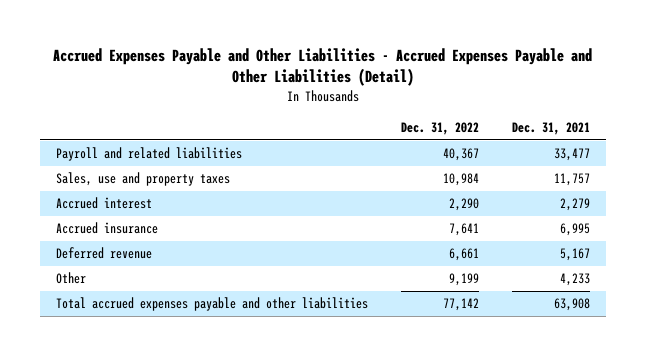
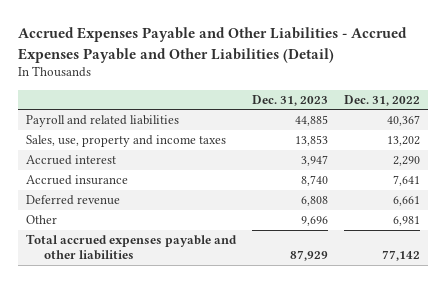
- | Dec. 31, 2022 | Dec. 31, 2021
+ | Dec. 31, 2023 | Dec. 31, 2022
- Sales, use and property taxes | 10,984 | 11,757
+ Sales, use, property and income taxes | 13,853 | 13,202
- Other | 9,199 | 4,233
+ Other | 9,696 | 6,981

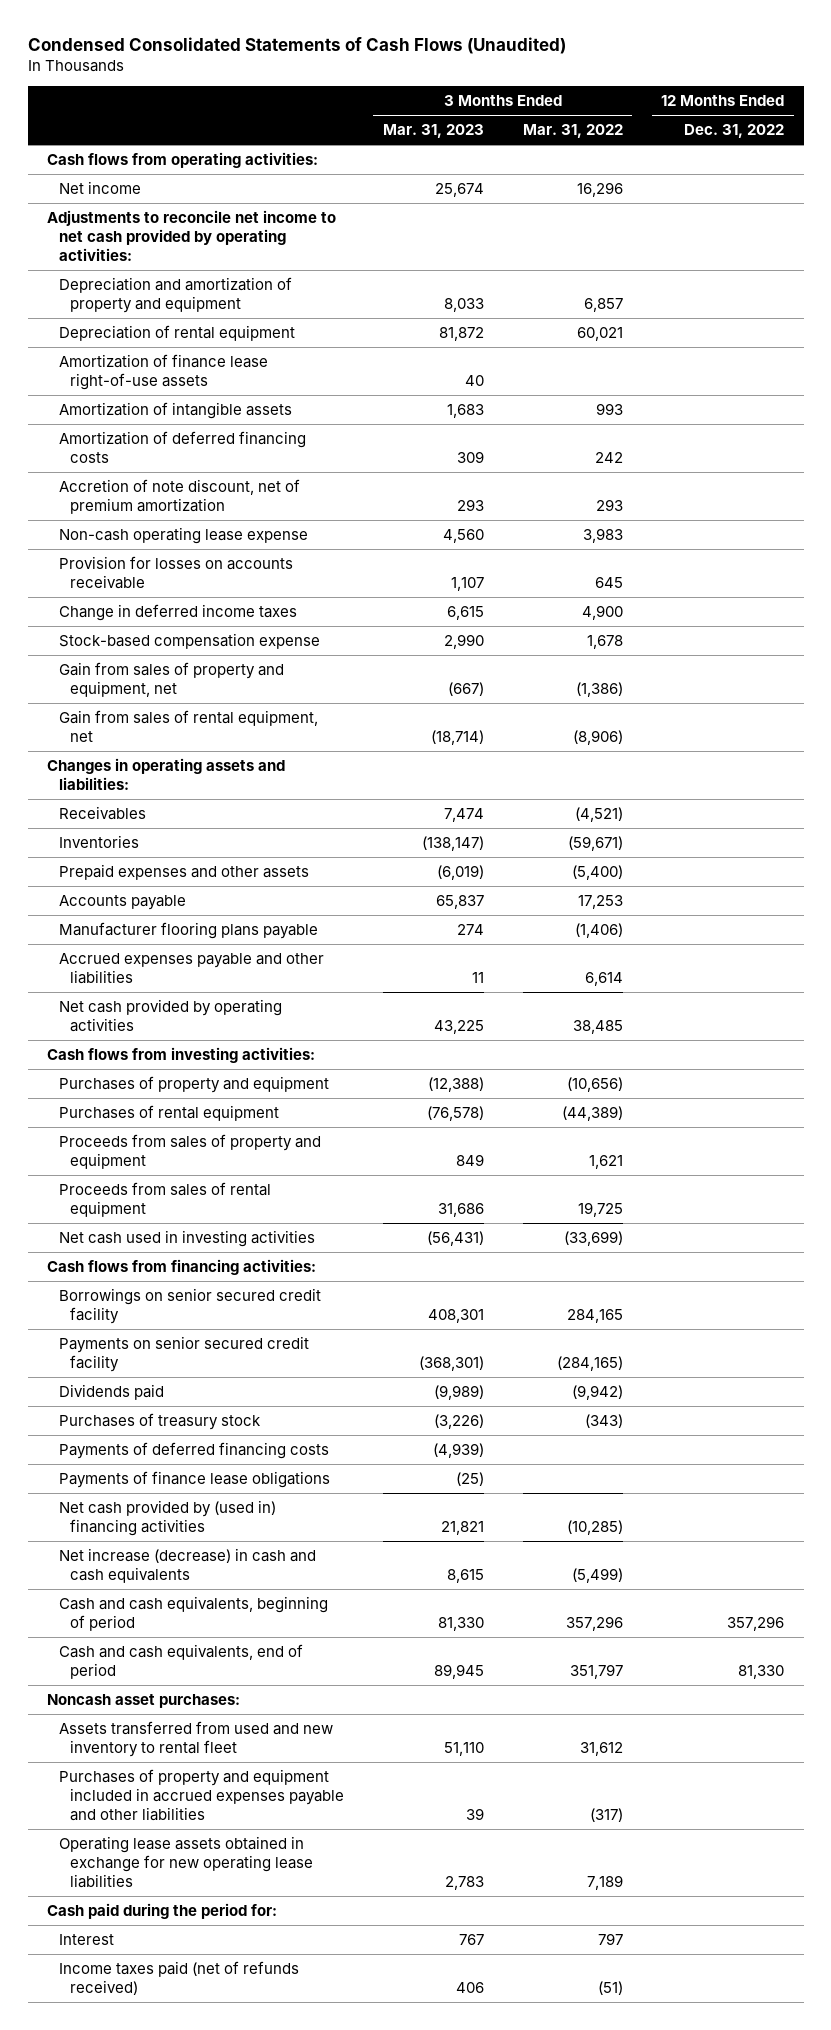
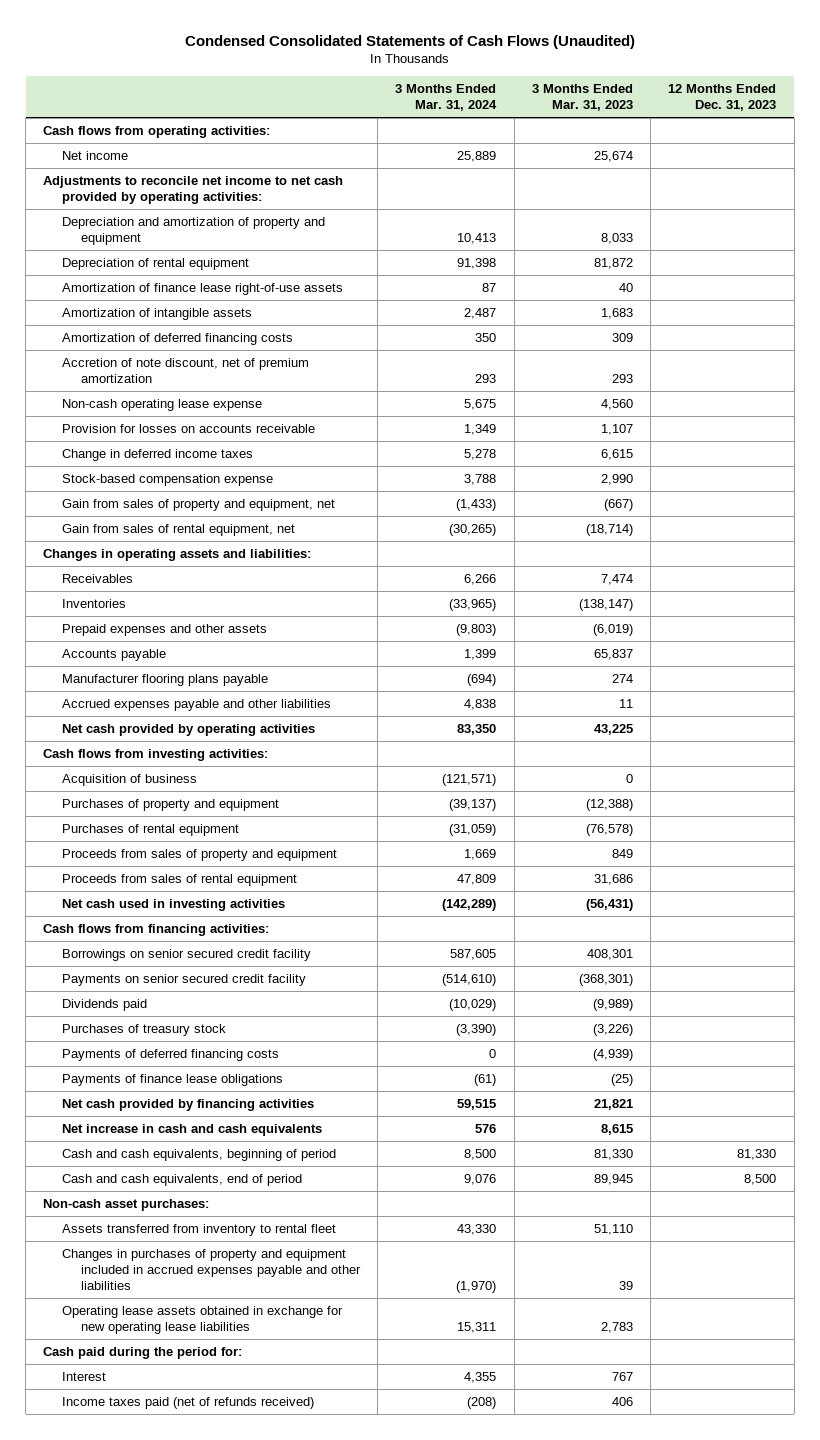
- | 3 Months Ended Mar. 31, 2023 | 3 Months Ended Mar. 31, 2022 | 12 Months Ended Dec. 31, 2022
+ | 3 Months Ended Mar. 31, 2024 | 3 Months Ended Mar. 31, 2023 | 12 Months Ended Dec. 31, 2023
+ Acquisition of business | (121,571) | 0 |
- Net cash provided by (used in) financing activities | 21,821 | (10,285) |
- Net increase (decrease) in cash and cash equivalents | 8,615 | (5,499) |
+ Net cash provided by financing activities | 59,515 | 21,821 |
+ Net increase in cash and cash equivalents | 576 | 8,615 |
- Noncash asset purchases:
- Assets transferred from used and new inventory to rental fleet | 51,110 | 31,612 |
- Purchases of property and equipment included in accrued expenses payable and other liabilities | 39 | (317) |
+ Non-cash asset purchases:
+ Assets transferred from inventory to rental fleet | 43,330 | 51,110 |
+ Changes in purchases of property and equipment included in accrued expenses payable and other liabilities | (1,970) | 39 |

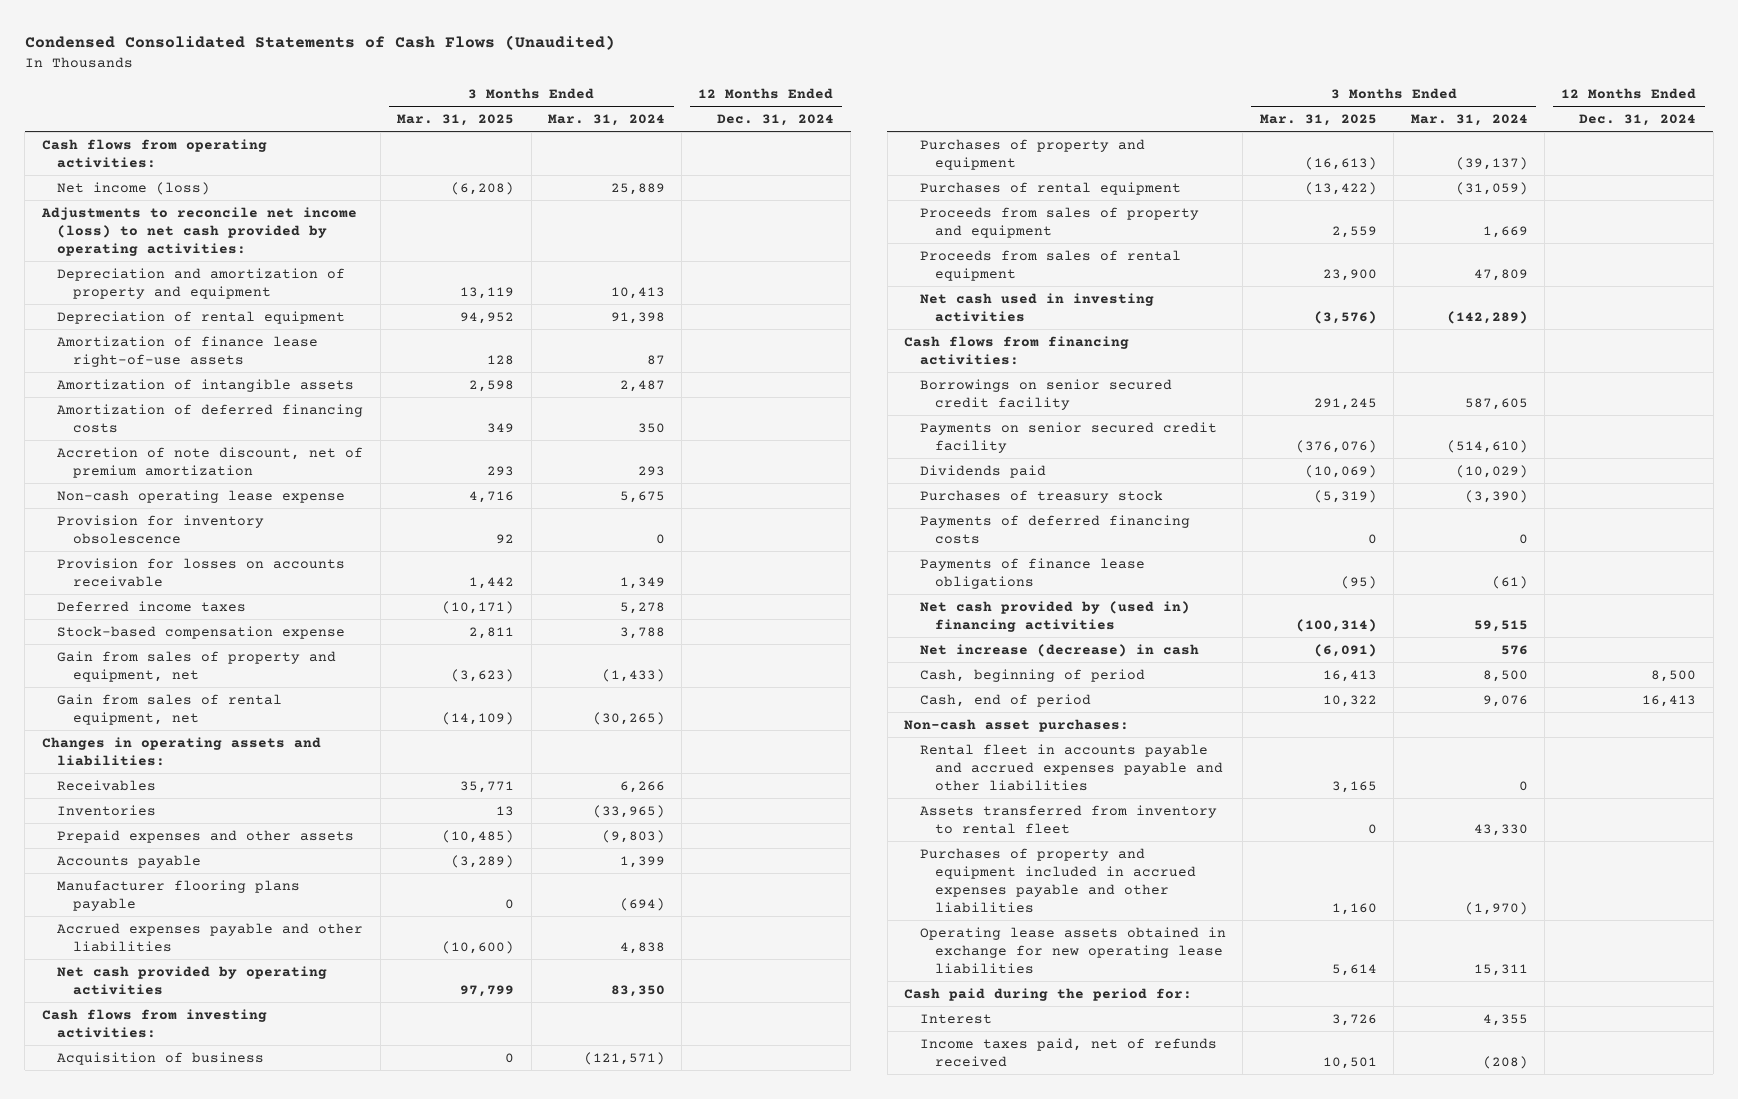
- | 3 Months Ended Mar. 31, 2024 | 3 Months Ended Mar. 31, 2023 | 12 Months Ended Dec. 31, 2023
+ | 3 Months Ended Mar. 31, 2025 | 3 Months Ended Mar. 31, 2024 | 12 Months Ended Dec. 31, 2024
- Net income | 25,889 | 25,674 |
- Adjustments to reconcile net income to net cash provided by operating activities:
+ Net income (loss) | (6,208) | 25,889 |
+ Adjustments to reconcile net income (loss) to net cash provided by operating activities:
+ Provision for inventory obsolescence | 92 | 0 |
- Change in deferred income taxes | 5,278 | 6,615 |
+ Deferred income taxes | (10,171) | 5,278 |
- Net cash provided by financing activities | 59,515 | 21,821 |
- Net increase in cash and cash equivalents | 576 | 8,615 |
- Cash and cash equivalents, beginning of period | 8,500 | 81,330 | 81,330
- Cash and cash equivalents, end of period | 9,076 | 89,945 | 8,500
+ Net cash provided by (used in) financing activities | (100,314) | 59,515 |
+ Net increase (decrease) in cash | (6,091) | 576 |
+ Cash, beginning of period | 16,413 | 8,500 | 8,500
+ Cash, end of period | 10,322 | 9,076 | 16,413
+ Rental fleet in accounts payable and accrued expenses payable and other liabilities | 3,165 | 0 |
- Changes in purchases of property and equipment included in accrued expenses payable and other liabilities | (1,970) | 39 |
+ Purchases of property and equipment included in accrued expenses payable and other liabilities | 1,160 | (1,970) |
- Income taxes paid (net of refunds received) | (208) | 406 |
+ Income taxes paid, net of refunds received | 10,501 | (208) |

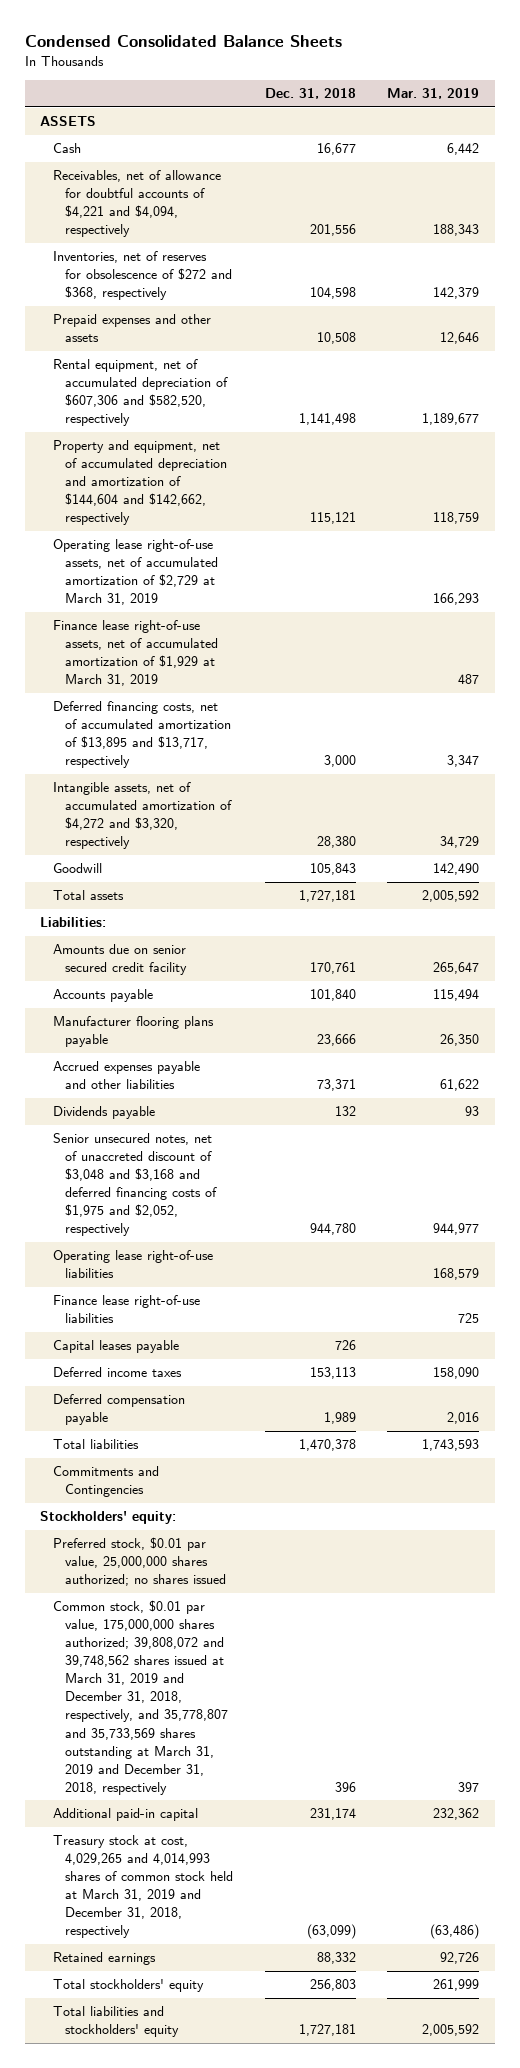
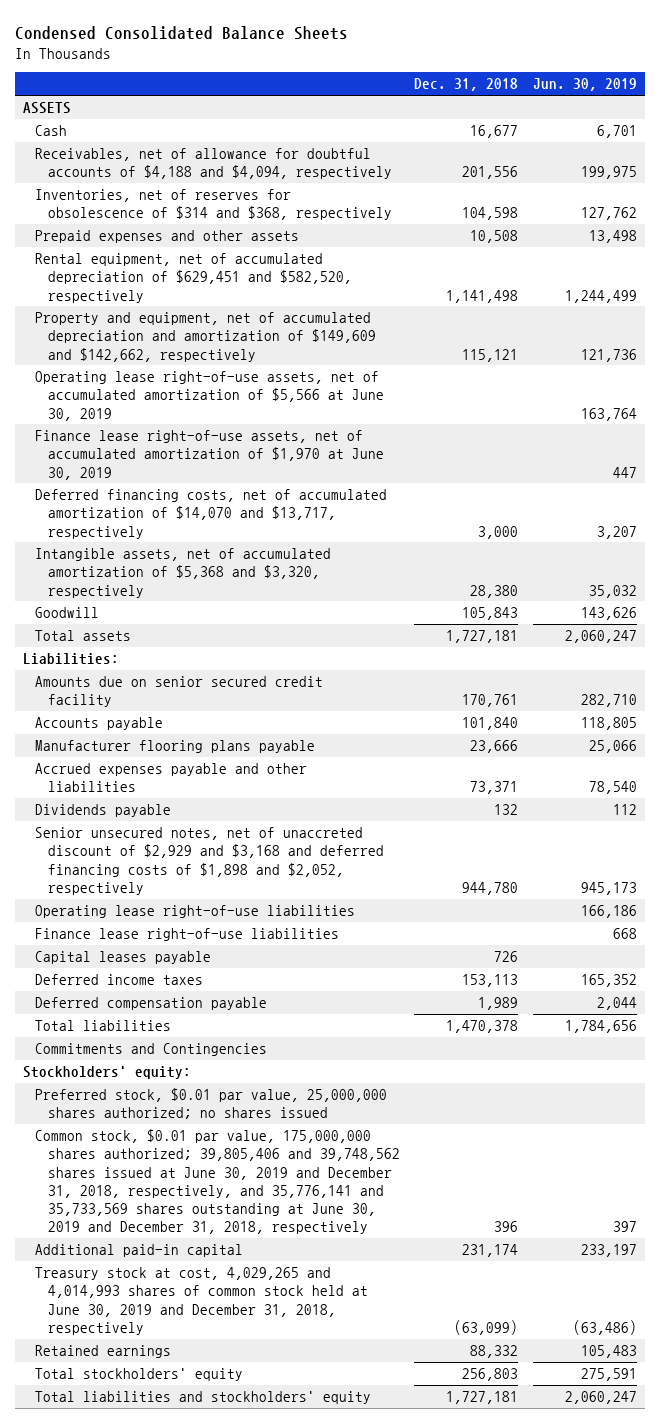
- | Dec. 31, 2018 | Mar. 31, 2019
+ | Dec. 31, 2018 | Jun. 30, 2019
- Receivables, net of allowance for doubtful accounts of $4,221 and $4,094, respectively | 201,556 | 188,343
- Inventories, net of reserves for obsolescence of $272 and $368, respectively | 104,598 | 142,379
+ Receivables, net of allowance for doubtful accounts of $4,188 and $4,094, respectively | 201,556 | 199,975
+ Inventories, net of reserves for obsolescence of $314 and $368, respectively | 104,598 | 127,762
- Rental equipment, net of accumulated depreciation of $607,306 and $582,520, respectively | 1,141,498 | 1,189,677
- Property and equipment, net of accumulated depreciation and amortization of $144,604 and $142,662, respectively | 115,121 | 118,759
- Operating lease right-of-use assets, net of accumulated amortization of $2,729 at March 31, 2019 | | 166,293
- Finance lease right-of-use assets, net of accumulated amortization of $1,929 at March 31, 2019 | | 487
- Deferred financing costs, net of accumulated amortization of $13,895 and $13,717, respectively | 3,000 | 3,347
- Intangible assets, net of accumulated amortization of $4,272 and $3,320, respectively | 28,380 | 34,729
+ Rental equipment, net of accumulated depreciation of $629,451 and $582,520, respectively | 1,141,498 | 1,244,499
+ Property and equipment, net of accumulated depreciation and amortization of $149,609 and $142,662, respectively | 115,121 | 121,736
+ Operating lease right-of-use assets, net of accumulated amortization of $5,566 at June 30, 2019 | | 163,764
+ Finance lease right-of-use assets, net of accumulated amortization of $1,970 at June 30, 2019 | | 447
+ Deferred financing costs, net of accumulated amortization of $14,070 and $13,717, respectively | 3,000 | 3,207
+ Intangible assets, net of accumulated amortization of $5,368 and $3,320, respectively | 28,380 | 35,032
- Senior unsecured notes, net of unaccreted discount of $3,048 and $3,168 and deferred financing costs of $1,975 and $2,052, respectively | 944,780 | 944,977
+ Senior unsecured notes, net of unaccreted discount of $2,929 and $3,168 and deferred financing costs of $1,898 and $2,052, respectively | 944,780 | 945,173
- Common stock, $0.01 par value, 175,000,000 shares authorized; 39,808,072 and 39,748,562 shares issued at March 31, 2019 and December 31, 2018, respectively, and 35,778,807 and 35,733,569 shares outstanding at March 31, 2019 and December 31, 2018, respectively | 396 | 397
+ Common stock, $0.01 par value, 175,000,000 shares authorized; 39,805,406 and 39,748,562 shares issued at June 30, 2019 and December 31, 2018, respectively, and 35,776,141 and 35,733,569 shares outstanding at June 30, 2019 and December 31, 2018, respectively | 396 | 397
- Treasury stock at cost, 4,029,265 and 4,014,993 shares of common stock held at March 31, 2019 and December 31, 2018, respectively | (63,099) | (63,486)
+ Treasury stock at cost, 4,029,265 and 4,014,993 shares of common stock held at June 30, 2019 and December 31, 2018, respectively | (63,099) | (63,486)

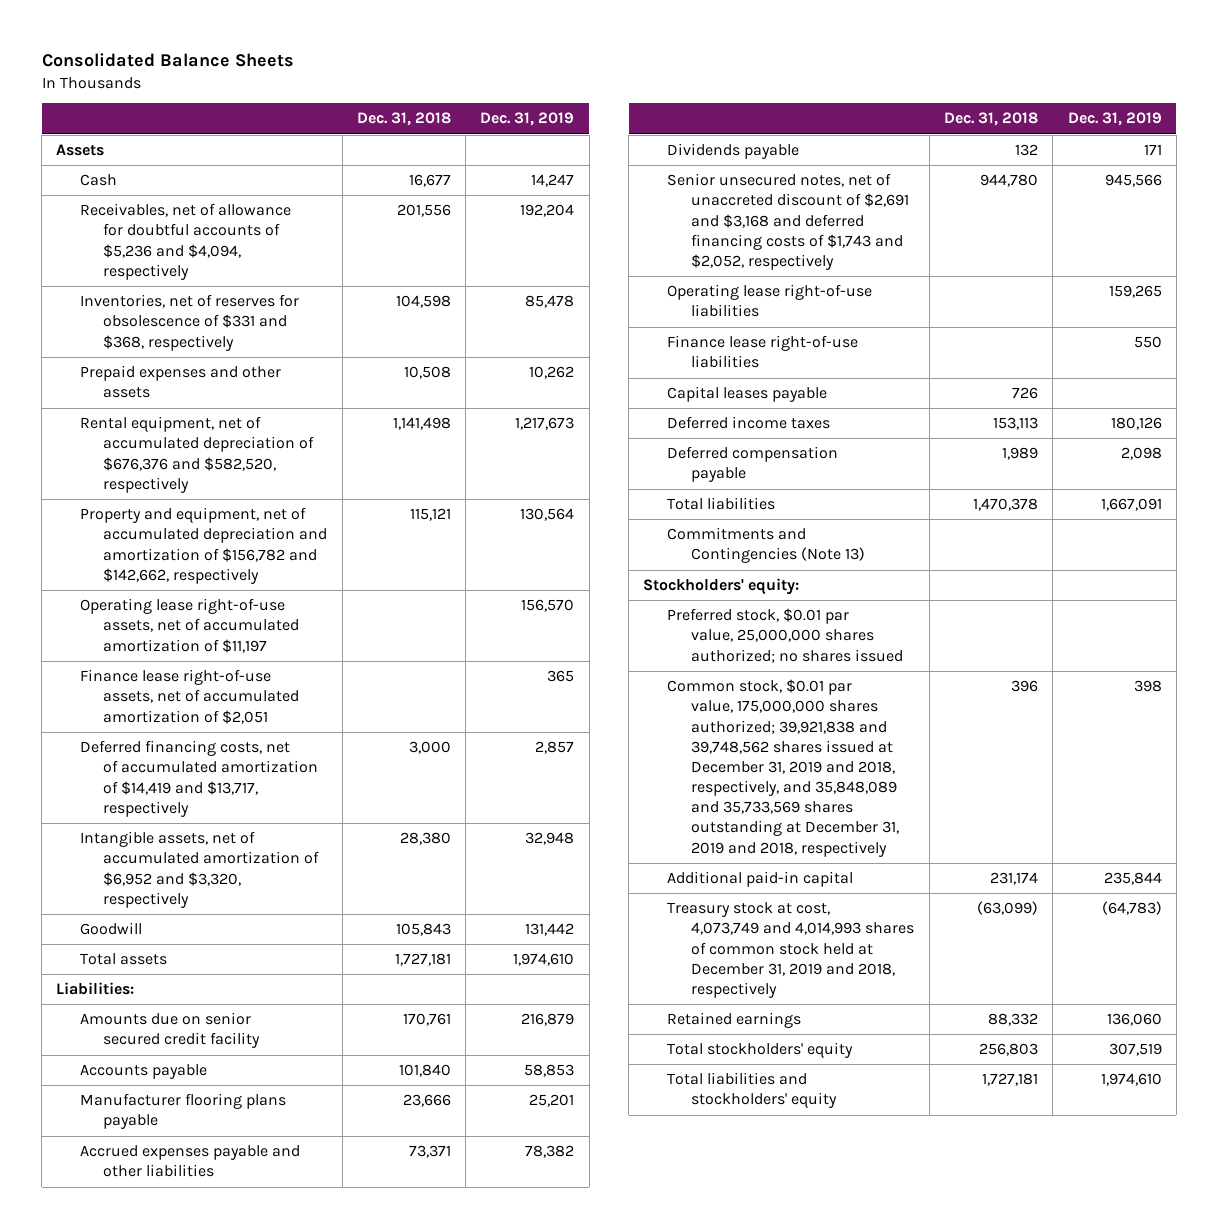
- Condensed Consolidated Balance Sheets
+ Consolidated Balance Sheets
- | Dec. 31, 2018 | Jun. 30, 2019
+ | Dec. 31, 2018 | Dec. 31, 2019
- ASSETS
+ Assets
- Receivables, net of allowance for doubtful accounts of $4,188 and $4,094, respectively | 201,556 | 199,975
- Inventories, net of reserves for obsolescence of $314 and $368, respectively | 104,598 | 127,762
+ Receivables, net of allowance for doubtful accounts of $5,236 and $4,094, respectively | 201,556 | 192,204
+ Inventories, net of reserves for obsolescence of $331 and $368, respectively | 104,598 | 85,478
- Rental equipment, net of accumulated depreciation of $629,451 and $582,520, respectively | 1,141,498 | 1,244,499
- Property and equipment, net of accumulated depreciation and amortization of $149,609 and $142,662, respectively | 115,121 | 121,736
- Operating lease right-of-use assets, net of accumulated amortization of $5,566 at June 30, 2019 | | 163,764
- Finance lease right-of-use assets, net of accumulated amortization of $1,970 at June 30, 2019 | | 447
- Deferred financing costs, net of accumulated amortization of $14,070 and $13,717, respectively | 3,000 | 3,207
- Intangible assets, net of accumulated amortization of $5,368 and $3,320, respectively | 28,380 | 35,032
+ Rental equipment, net of accumulated depreciation of $676,376 and $582,520, respectively | 1,141,498 | 1,217,673
+ Property and equipment, net of accumulated depreciation and amortization of $156,782 and $142,662, respectively | 115,121 | 130,564
+ Operating lease right-of-use assets, net of accumulated amortization of $11,197 | | 156,570
+ Finance lease right-of-use assets, net of accumulated amortization of $2,051 | | 365
+ Deferred financing costs, net of accumulated amortization of $14,419 and $13,717, respectively | 3,000 | 2,857
+ Intangible assets, net of accumulated amortization of $6,952 and $3,320, respectively | 28,380 | 32,948
- Senior unsecured notes, net of unaccreted discount of $2,929 and $3,168 and deferred financing costs of $1,898 and $2,052, respectively | 944,780 | 945,173
+ Senior unsecured notes, net of unaccreted discount of $2,691 and $3,168 and deferred financing costs of $1,743 and $2,052, respectively | 944,780 | 945,566
- Commitments and Contingencies
+ Commitments and Contingencies (Note 13)
- Common stock, $0.01 par value, 175,000,000 shares authorized; 39,805,406 and 39,748,562 shares issued at June 30, 2019 and December 31, 2018, respectively, and 35,776,141 and 35,733,569 shares outstanding at June 30, 2019 and December 31, 2018, respectively | 396 | 397
+ Common stock, $0.01 par value, 175,000,000 shares authorized; 39,921,838 and 39,748,562 shares issued at December 31, 2019 and 2018, respectively, and 35,848,089 and 35,733,569 shares outstanding at December 31, 2019 and 2018, respectively | 396 | 398
- Treasury stock at cost, 4,029,265 and 4,014,993 shares of common stock held at June 30, 2019 and December 31, 2018, respectively | (63,099) | (63,486)
+ Treasury stock at cost, 4,073,749 and 4,014,993 shares of common stock held at December 31, 2019 and 2018, respectively | (63,099) | (64,783)

